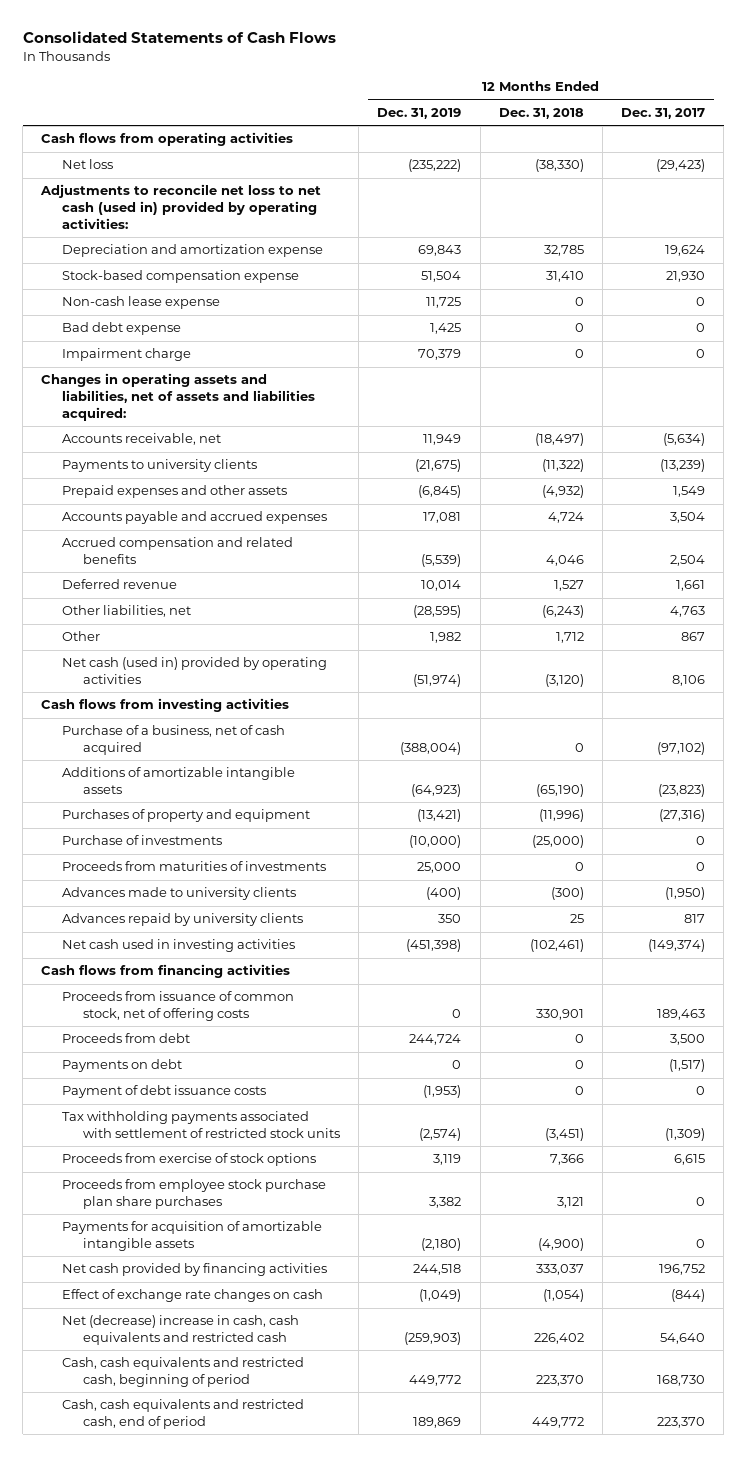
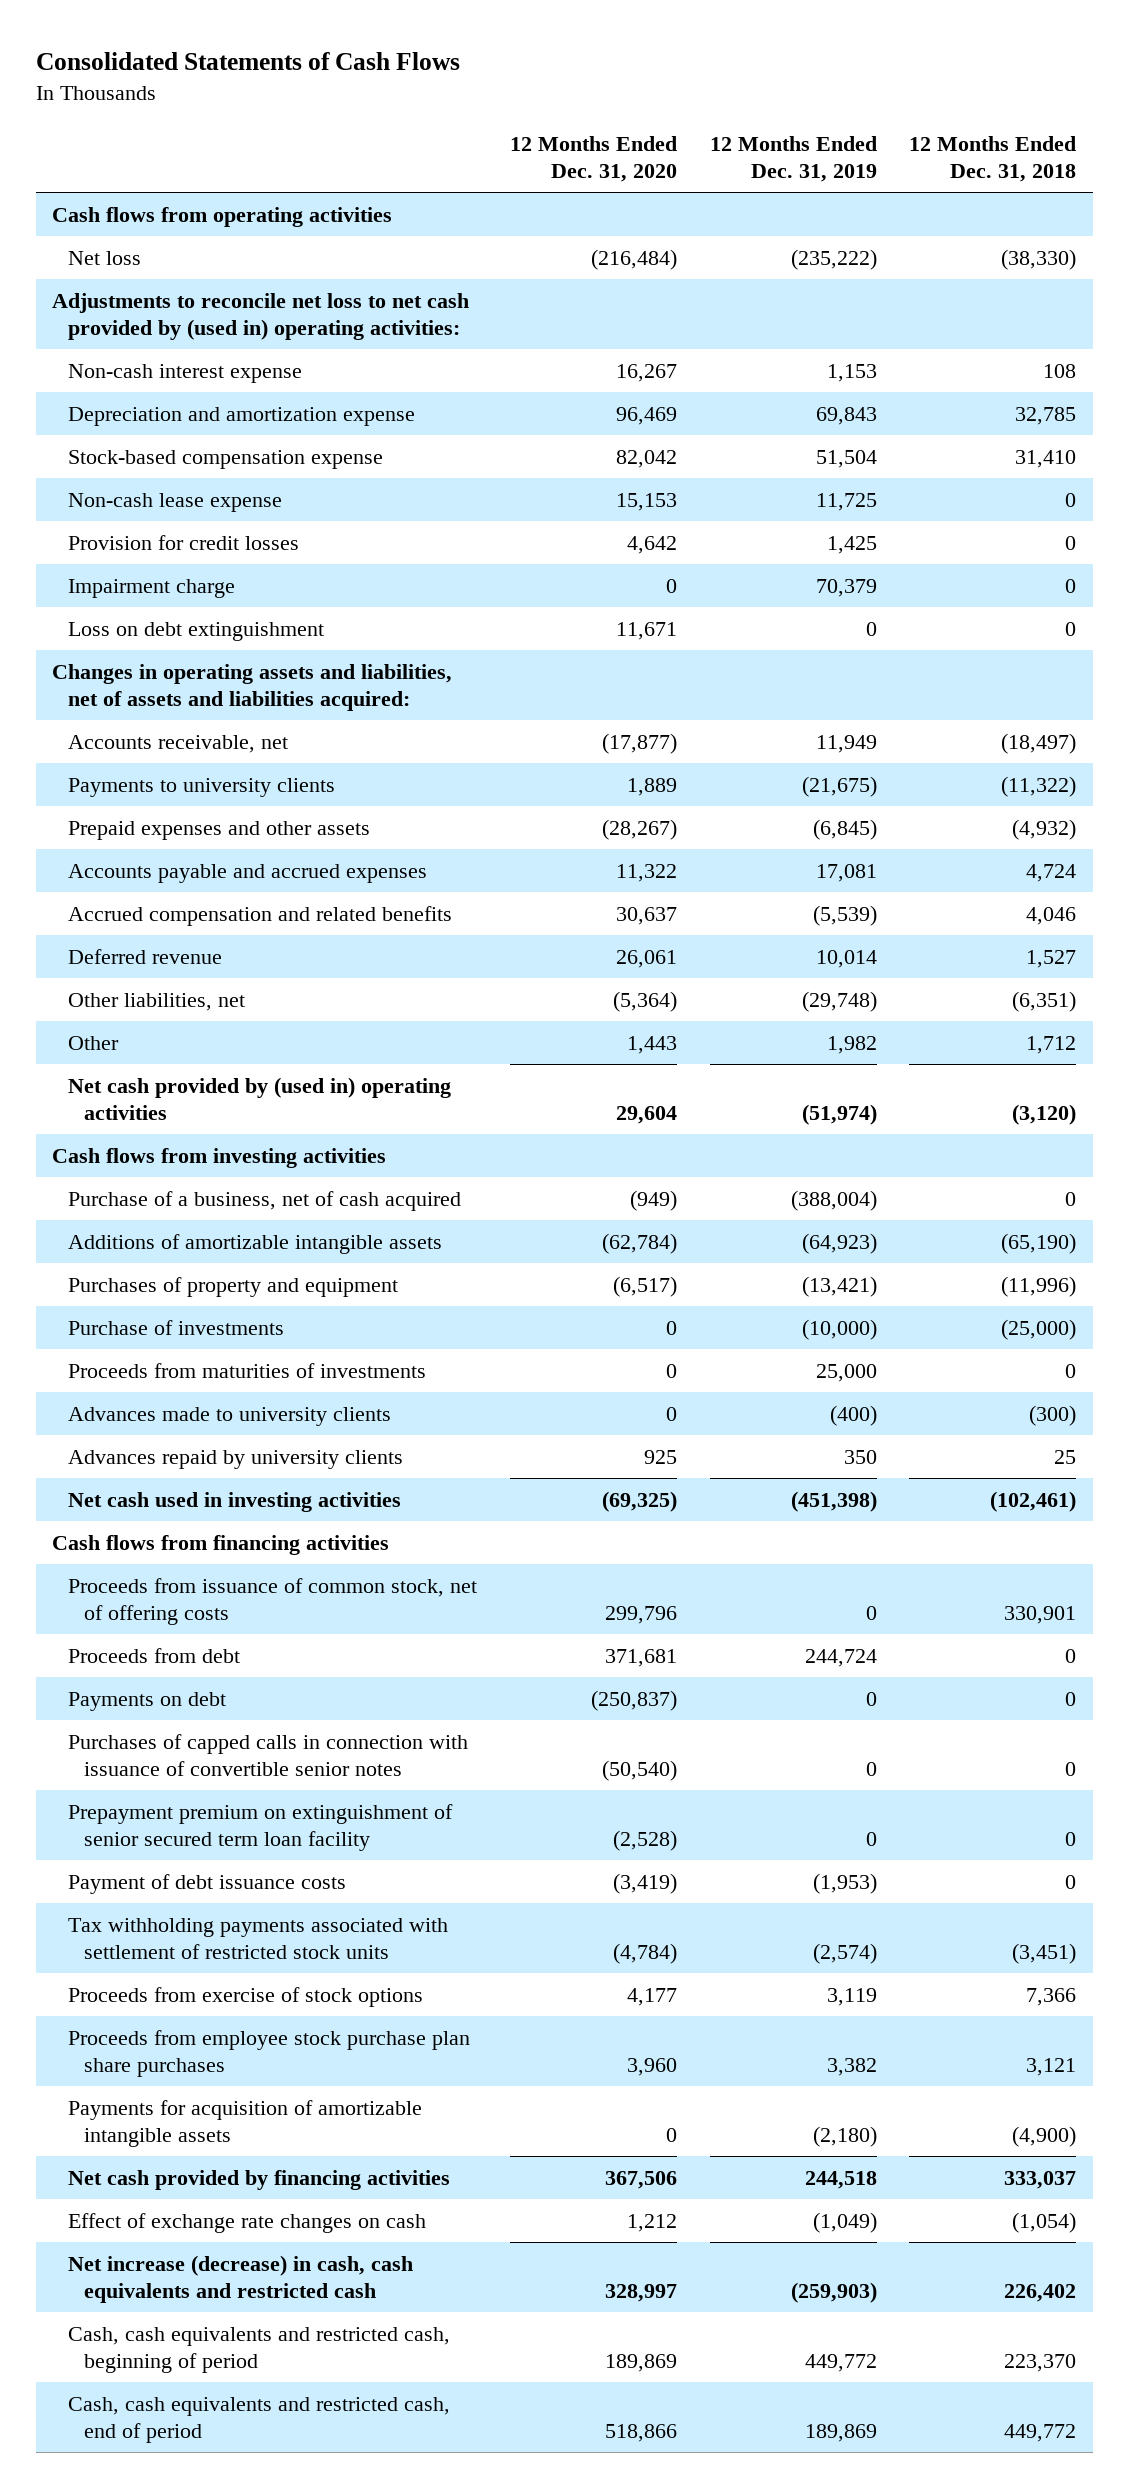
- | 12 Months Ended Dec. 31, 2019 | 12 Months Ended Dec. 31, 2018 | 12 Months Ended Dec. 31, 2017
+ | 12 Months Ended Dec. 31, 2020 | 12 Months Ended Dec. 31, 2019 | 12 Months Ended Dec. 31, 2018
- Adjustments to reconcile net loss to net cash (used in) provided by operating activities:
+ Adjustments to reconcile net loss to net cash provided by (used in) operating activities:
+ Non-cash interest expense | 16,267 | 1,153 | 108
- Bad debt expense | 1,425 | 0 | 0
+ Provision for credit losses | 4,642 | 1,425 | 0
+ Loss on debt extinguishment | 11,671 | 0 | 0
- Other liabilities, net | (28,595) | (6,243) | 4,763
+ Other liabilities, net | (5,364) | (29,748) | (6,351)
- Net cash (used in) provided by operating activities | (51,974) | (3,120) | 8,106
+ Net cash provided by (used in) operating activities | 29,604 | (51,974) | (3,120)
+ Purchases of capped calls in connection with issuance of convertible senior notes | (50,540) | 0 | 0
+ Prepayment premium on extinguishment of senior secured term loan facility | (2,528) | 0 | 0
- Net (decrease) increase in cash, cash equivalents and restricted cash | (259,903) | 226,402 | 54,640
+ Net increase (decrease) in cash, cash equivalents and restricted cash | 328,997 | (259,903) | 226,402

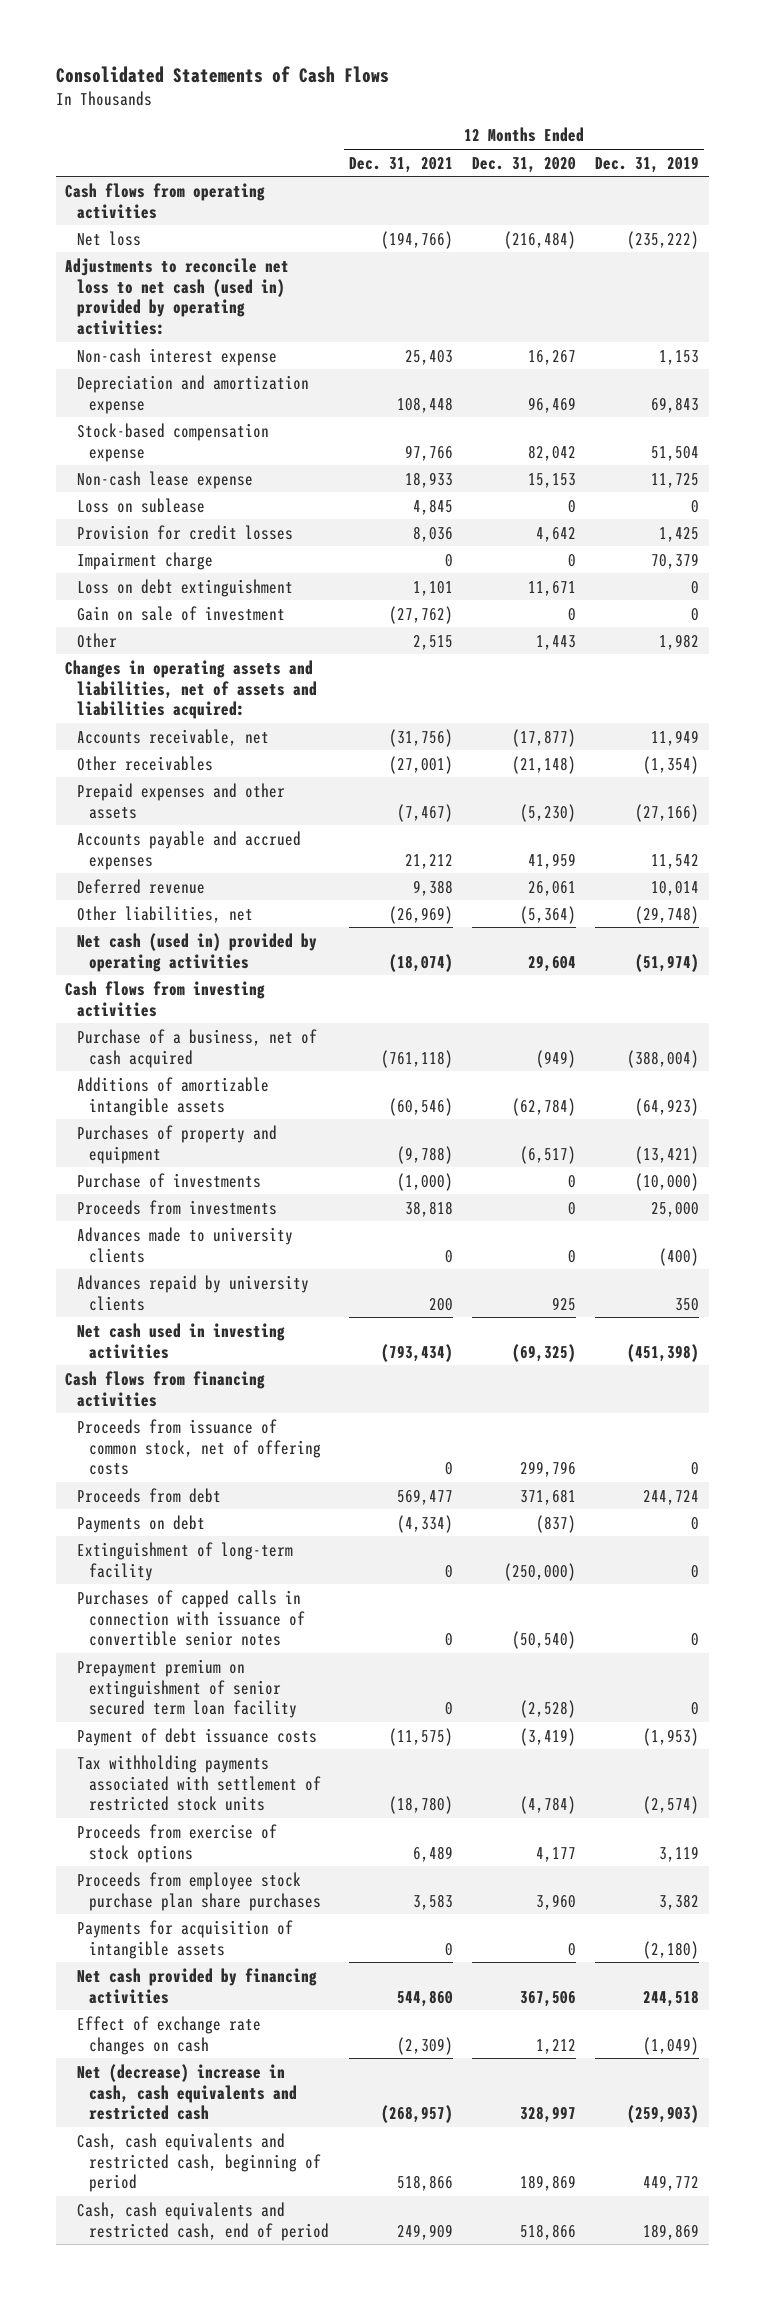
- | 12 Months Ended Dec. 31, 2020 | 12 Months Ended Dec. 31, 2019 | 12 Months Ended Dec. 31, 2018
+ | 12 Months Ended Dec. 31, 2021 | 12 Months Ended Dec. 31, 2020 | 12 Months Ended Dec. 31, 2019
- Adjustments to reconcile net loss to net cash provided by (used in) operating activities:
+ Adjustments to reconcile net loss to net cash (used in) provided by operating activities:
+ Loss on sublease | 4,845 | 0 | 0
+ Gain on sale of investment | (27,762) | 0 | 0
moved up: Other | 2,515 | 1,443 | 1,982
- Payments to university clients | 1,889 | (21,675) | (11,322)
- Prepaid expenses and other assets | (28,267) | (6,845) | (4,932)
- Accounts payable and accrued expenses | 11,322 | 17,081 | 4,724
- Accrued compensation and related benefits | 30,637 | (5,539) | 4,046
+ Other receivables | (27,001) | (21,148) | (1,354)
+ Prepaid expenses and other assets | (7,467) | (5,230) | (27,166)
+ Accounts payable and accrued expenses | 21,212 | 41,959 | 11,542
- Net cash provided by (used in) operating activities | 29,604 | (51,974) | (3,120)
+ Net cash (used in) provided by operating activities | (18,074) | 29,604 | (51,974)
- Proceeds from maturities of investments | 0 | 25,000 | 0
+ Proceeds from investments | 38,818 | 0 | 25,000
- Payments on debt | (250,837) | 0 | 0
+ Payments on debt | (4,334) | (837) | 0
+ Extinguishment of long-term facility | 0 | (250,000) | 0
- Payments for acquisition of amortizable intangible assets | 0 | (2,180) | (4,900)
+ Payments for acquisition of intangible assets | 0 | 0 | (2,180)
- Net increase (decrease) in cash, cash equivalents and restricted cash | 328,997 | (259,903) | 226,402
+ Net (decrease) increase in cash, cash equivalents and restricted cash | (268,957) | 328,997 | (259,903)

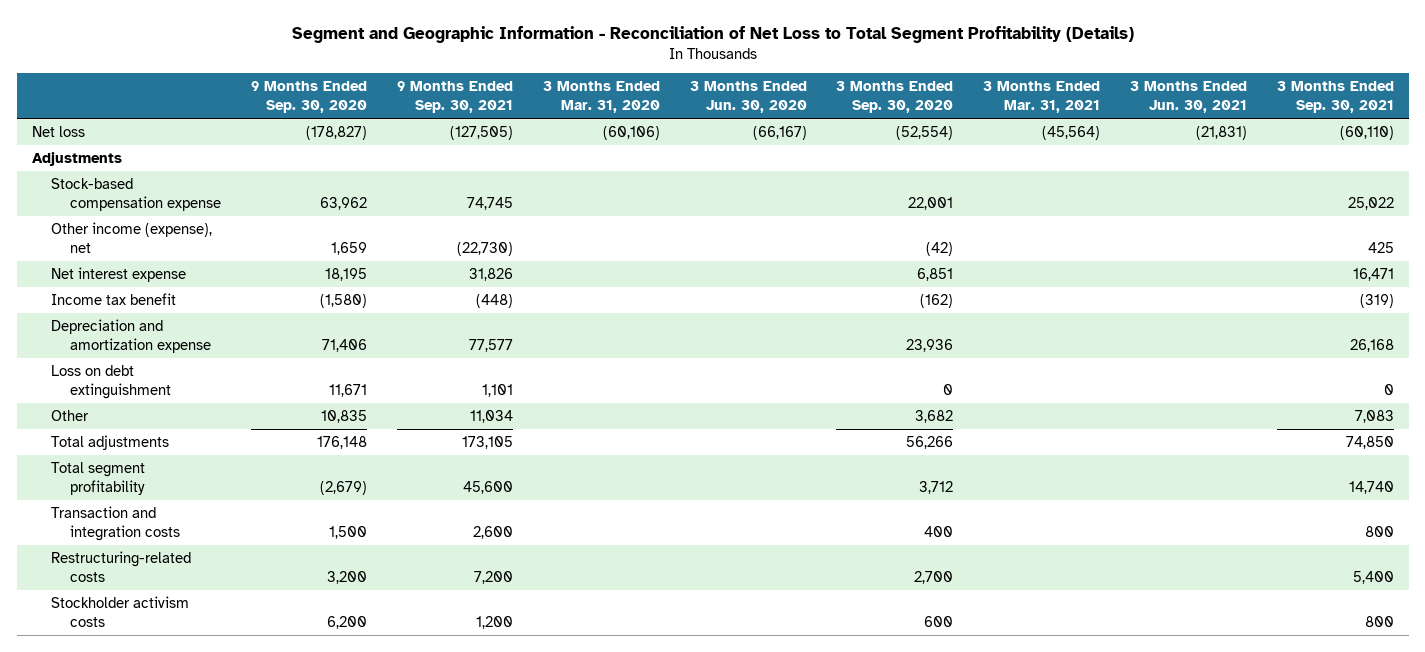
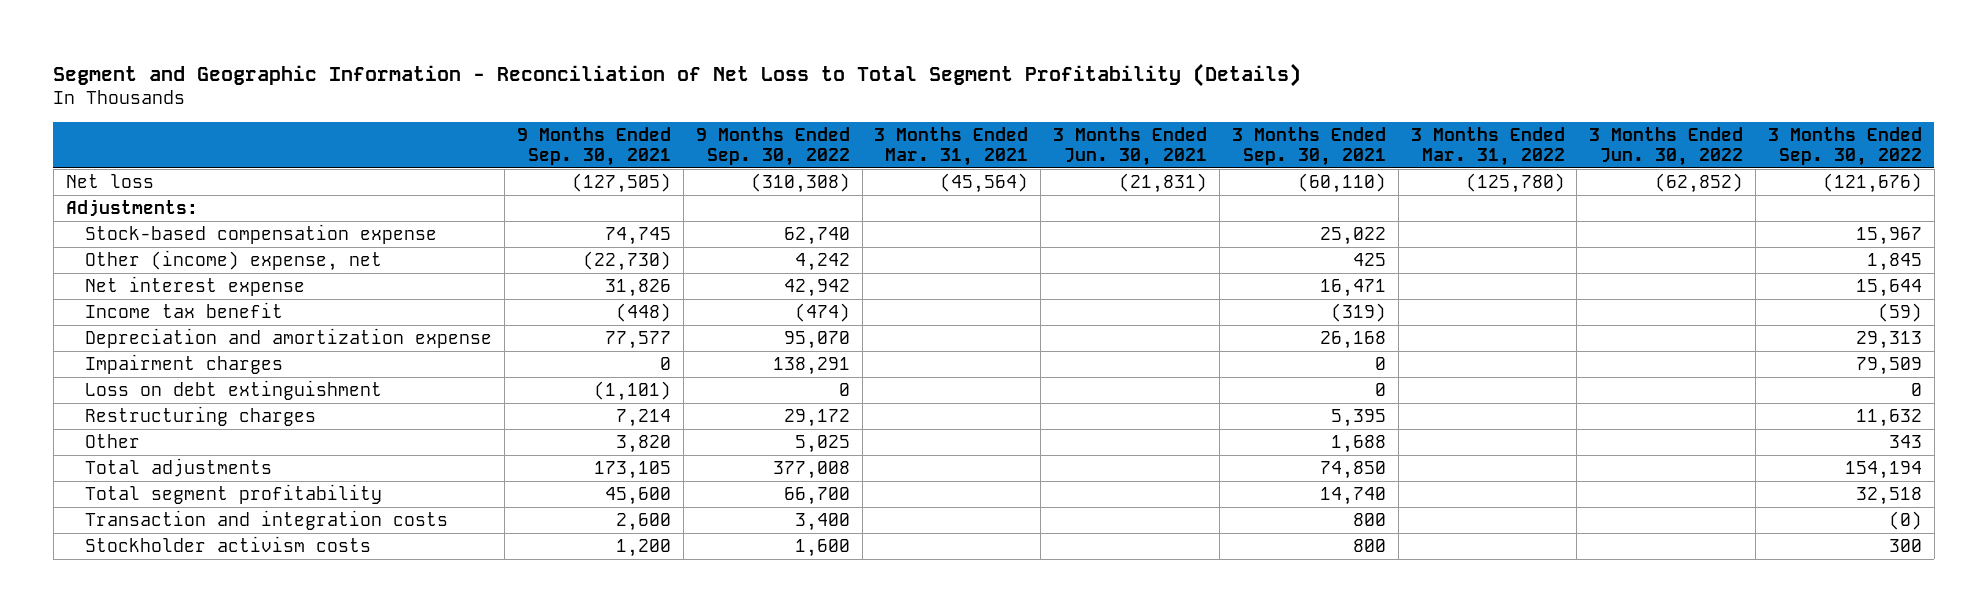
- | 9 Months Ended Sep. 30, 2020 | 9 Months Ended Sep. 30, 2021 | 3 Months Ended Mar. 31, 2020 | 3 Months Ended Jun. 30, 2020 | 3 Months Ended Sep. 30, 2020 | 3 Months Ended Mar. 31, 2021 | 3 Months Ended Jun. 30, 2021 | 3 Months Ended Sep. 30, 2021
+ | 9 Months Ended Sep. 30, 2021 | 9 Months Ended Sep. 30, 2022 | 3 Months Ended Mar. 31, 2021 | 3 Months Ended Jun. 30, 2021 | 3 Months Ended Sep. 30, 2021 | 3 Months Ended Mar. 31, 2022 | 3 Months Ended Jun. 30, 2022 | 3 Months Ended Sep. 30, 2022
- Adjustments
+ Adjustments:
- Other income (expense), net | 1,659 | (22,730) | | | (42) | | | 425
+ Other (income) expense, net | (22,730) | 4,242 | | | 425 | | | 1,845
- Loss on debt extinguishment | 11,671 | 1,101 | | | 0 | | | 0
- Other | 10,835 | 11,034 | | | 3,682 | | | 7,083
+ Impairment charges | 0 | 138,291 | | | 0 | | | 79,509
+ Loss on debt extinguishment | (1,101) | 0 | | | 0 | | | 0
+ Restructuring charges | 7,214 | 29,172 | | | 5,395 | | | 11,632
+ Other | 3,820 | 5,025 | | | 1,688 | | | 343
- Restructuring-related costs | 3,200 | 7,200 | | | 2,700 | | | 5,400

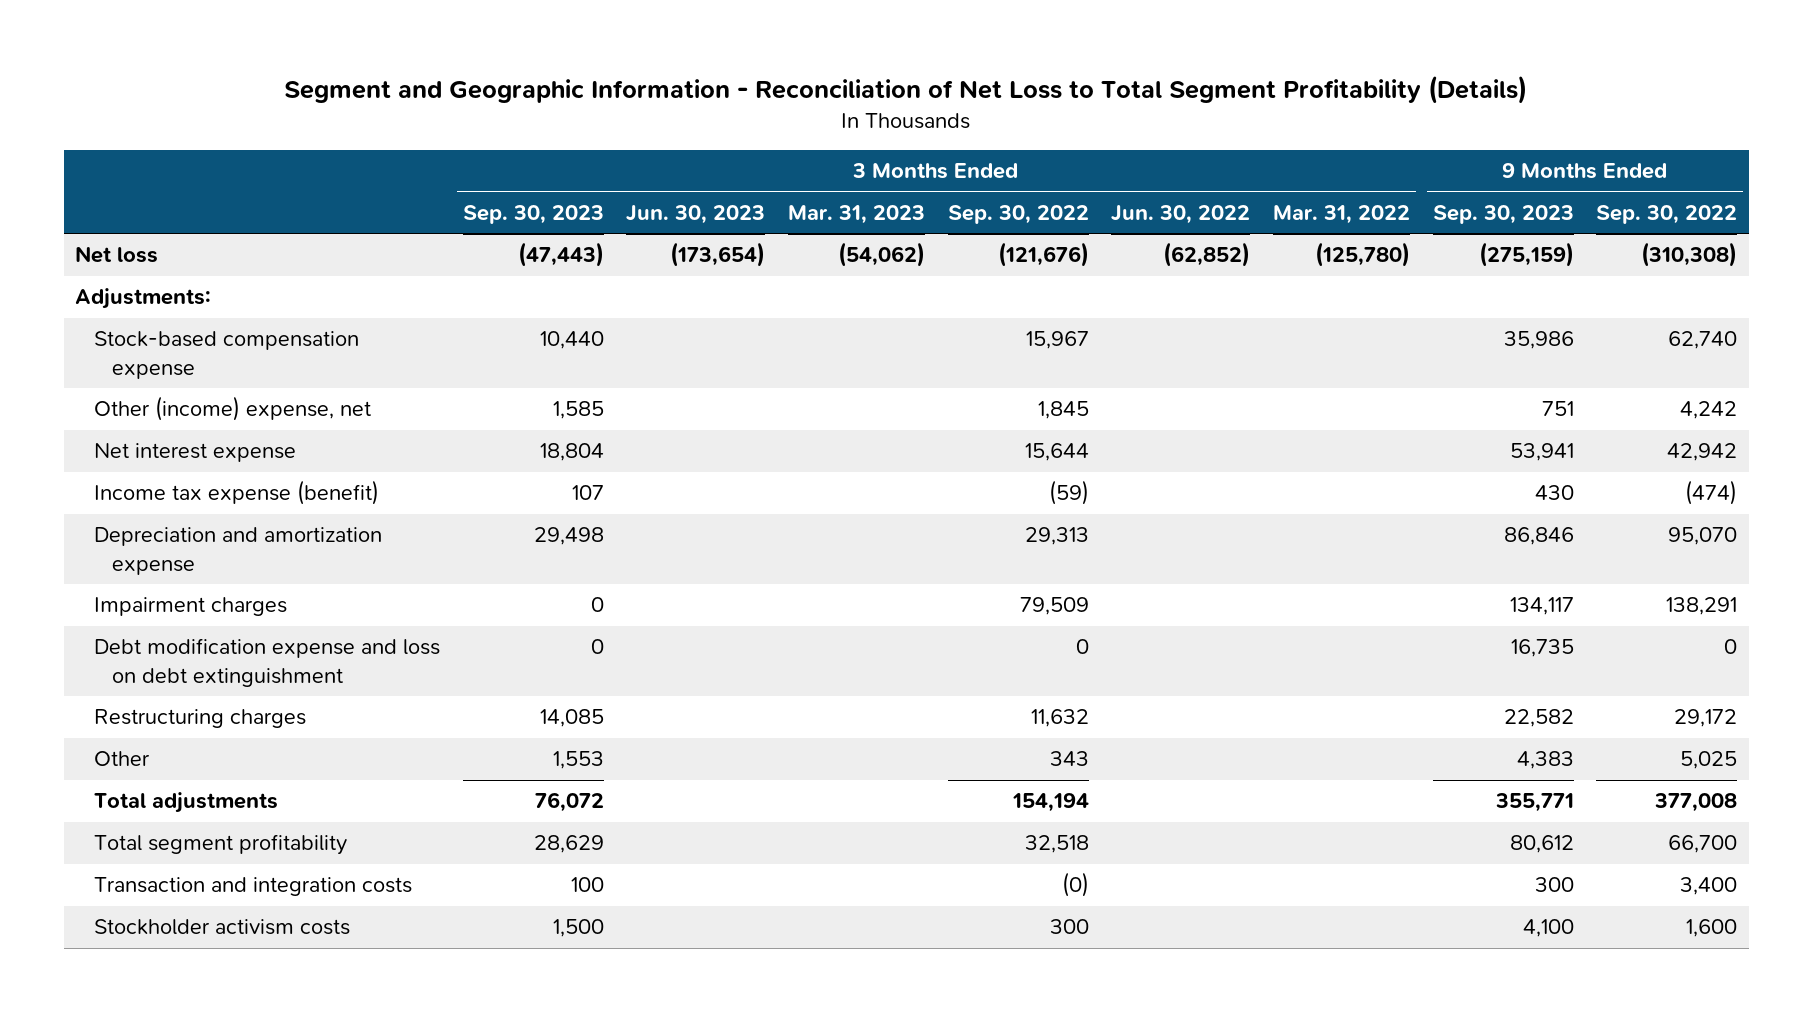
- | 9 Months Ended Sep. 30, 2021 | 9 Months Ended Sep. 30, 2022 | 3 Months Ended Mar. 31, 2021 | 3 Months Ended Jun. 30, 2021 | 3 Months Ended Sep. 30, 2021 | 3 Months Ended Mar. 31, 2022 | 3 Months Ended Jun. 30, 2022 | 3 Months Ended Sep. 30, 2022
+ | 3 Months Ended Sep. 30, 2023 | 3 Months Ended Jun. 30, 2023 | 3 Months Ended Mar. 31, 2023 | 3 Months Ended Sep. 30, 2022 | 3 Months Ended Jun. 30, 2022 | 3 Months Ended Mar. 31, 2022 | 9 Months Ended Sep. 30, 2023 | 9 Months Ended Sep. 30, 2022
- Income tax benefit | (448) | (474) | | | (319) | | | (59)
+ Income tax expense (benefit) | 107 | | | (59) | | | 430 | (474)
- Loss on debt extinguishment | (1,101) | 0 | | | 0 | | | 0
+ Debt modification expense and loss on debt extinguishment | 0 | | | 0 | | | 16,735 | 0

